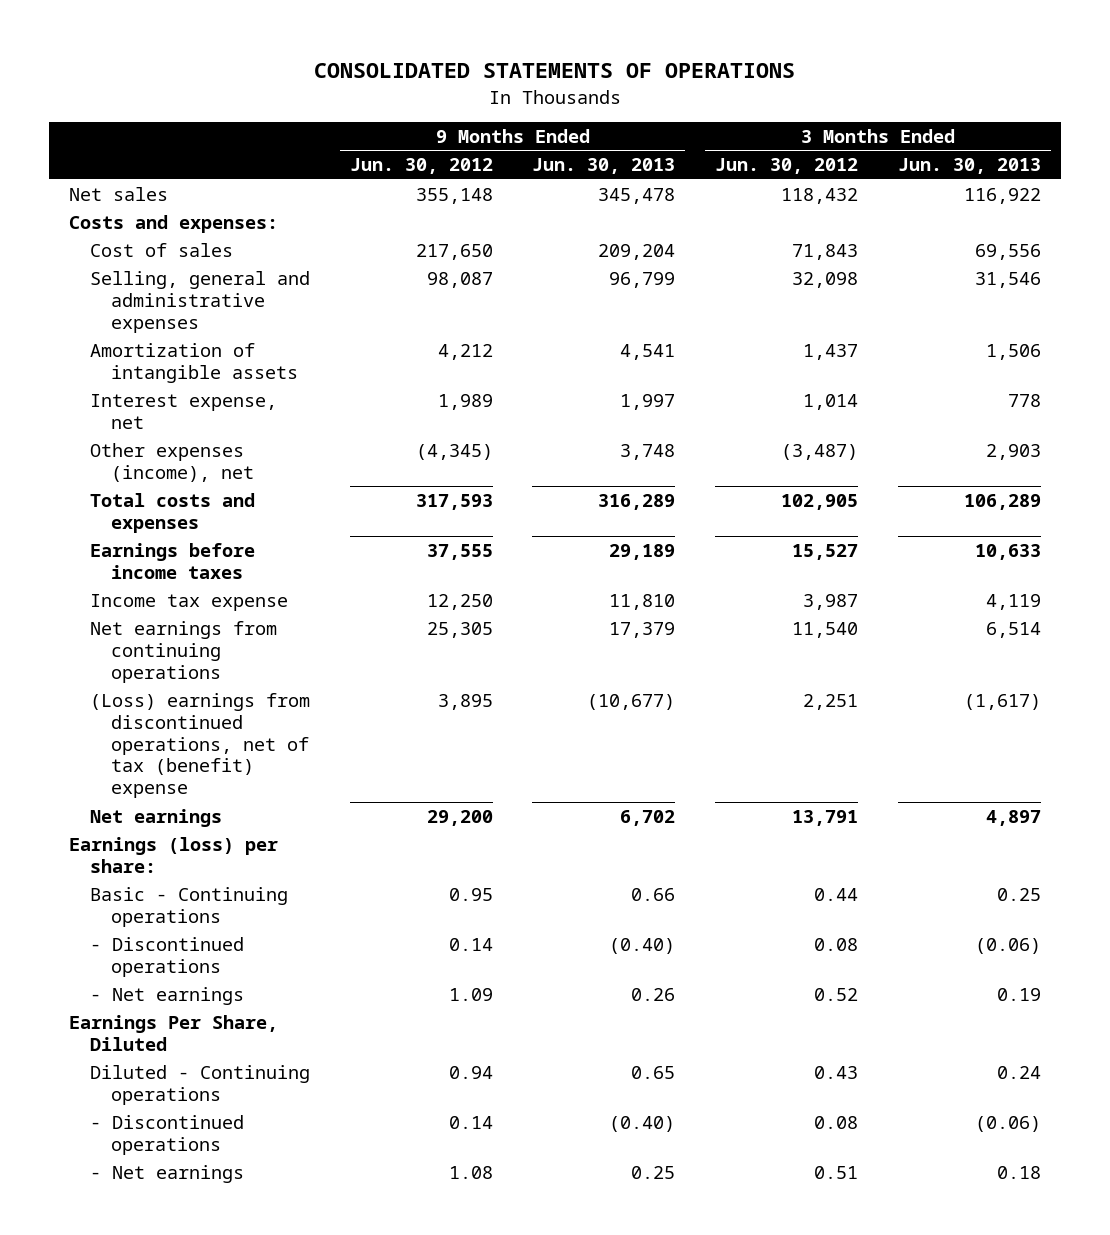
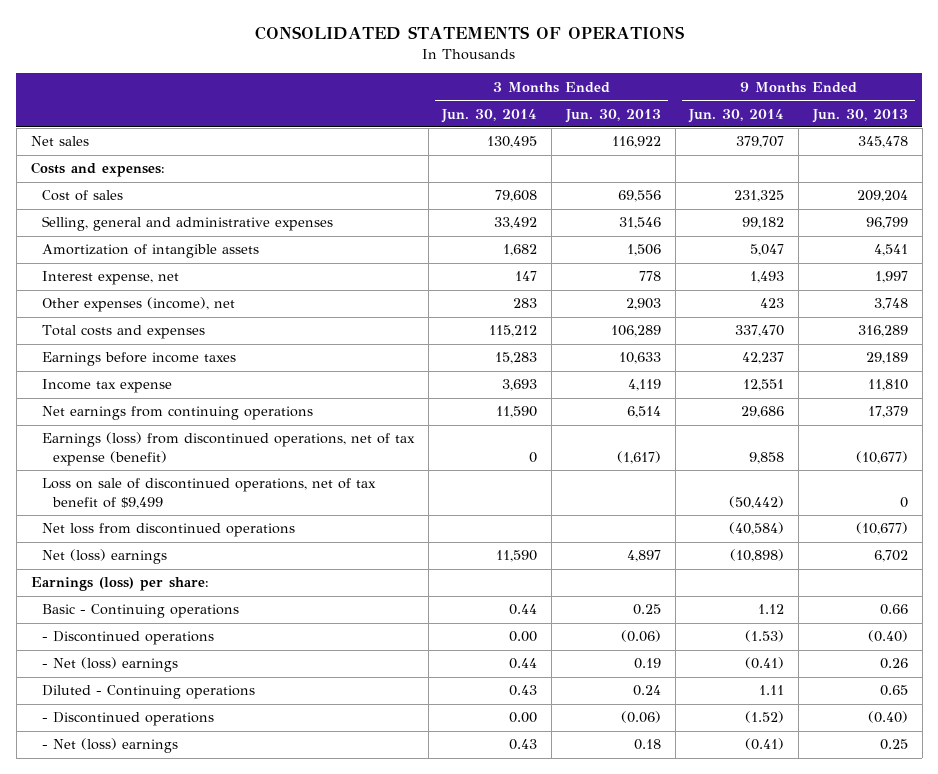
- | 9 Months Ended Jun. 30, 2012 | 9 Months Ended Jun. 30, 2013 | 3 Months Ended Jun. 30, 2012 | 3 Months Ended Jun. 30, 2013
+ | 3 Months Ended Jun. 30, 2014 | 3 Months Ended Jun. 30, 2013 | 9 Months Ended Jun. 30, 2014 | 9 Months Ended Jun. 30, 2013
- (Loss) earnings from discontinued operations, net of tax (benefit) expense | 3,895 | (10,677) | 2,251 | (1,617)
- Net earnings | 29,200 | 6,702 | 13,791 | 4,897
+ Earnings (loss) from discontinued operations, net of tax expense (benefit) | 0 | (1,617) | 9,858 | (10,677)
+ Loss on sale of discontinued operations, net of tax benefit of $9,499 | | | (50,442) | 0
+ Net loss from discontinued operations | | | (40,584) | (10,677)
+ Net (loss) earnings | 11,590 | 4,897 | (10,898) | 6,702
- - Net earnings | 1.09 | 0.26 | 0.52 | 0.19
- Earnings Per Share, Diluted
+ - Net (loss) earnings | 0.44 | 0.19 | (0.41) | 0.26
- - Net earnings | 1.08 | 0.25 | 0.51 | 0.18
+ - Net (loss) earnings | 0.43 | 0.18 | (0.41) | 0.25

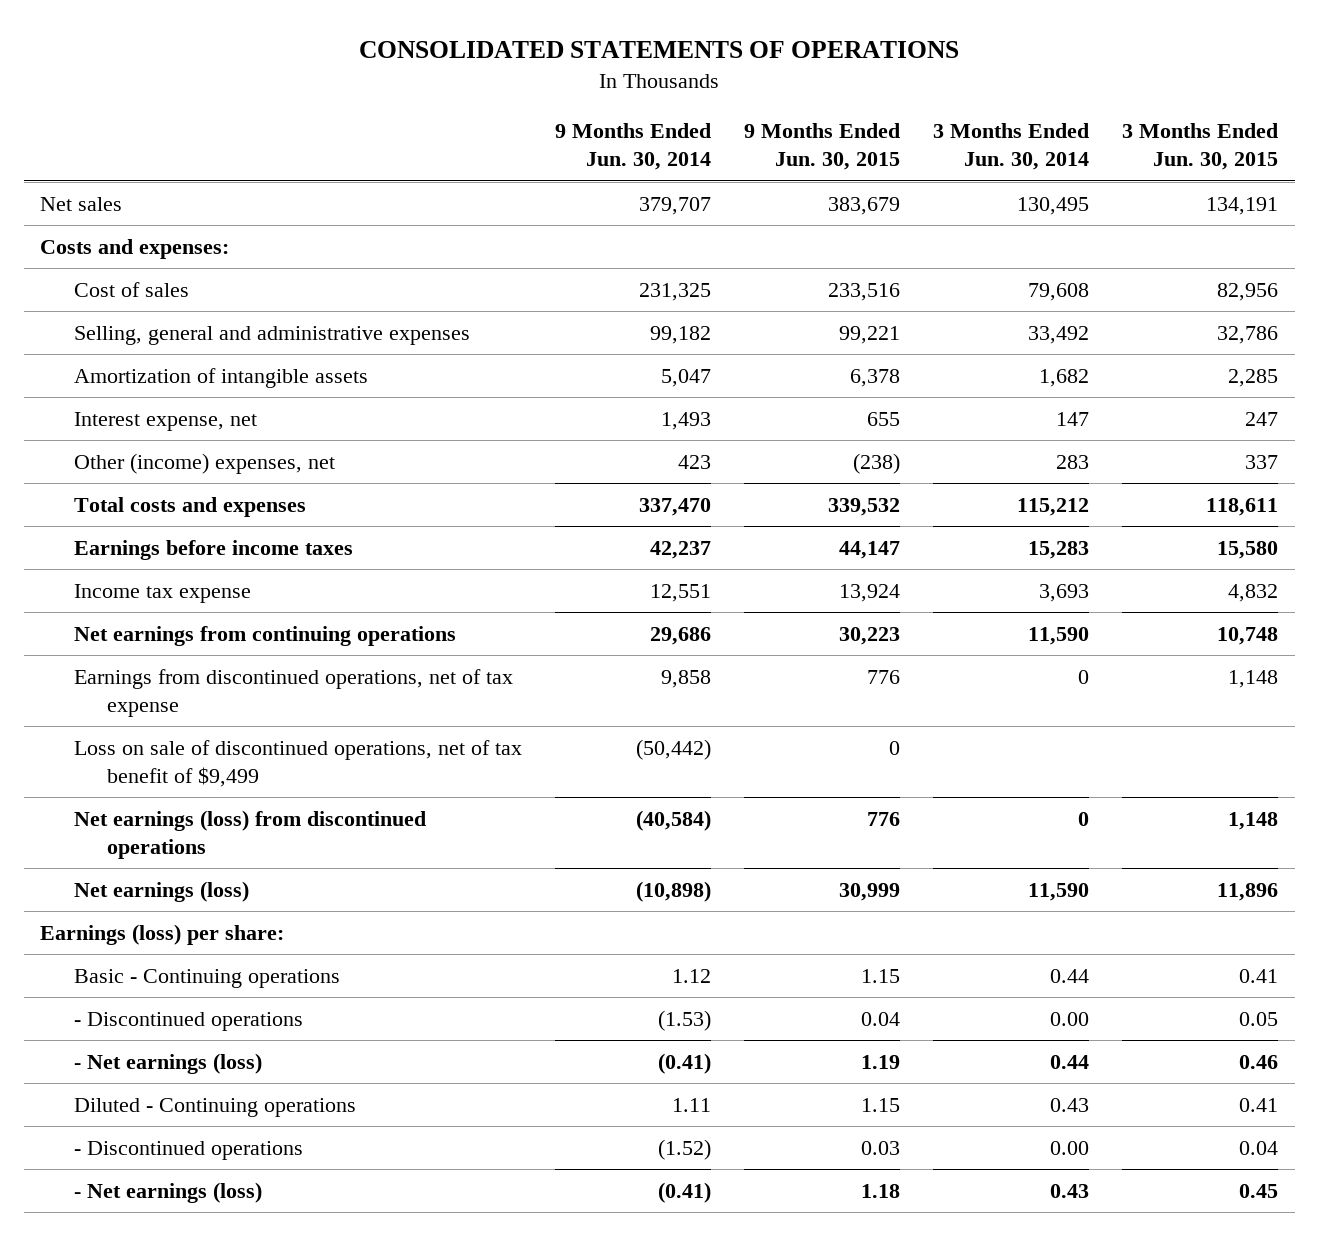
- | 3 Months Ended Jun. 30, 2014 | 3 Months Ended Jun. 30, 2013 | 9 Months Ended Jun. 30, 2014 | 9 Months Ended Jun. 30, 2013
+ | 9 Months Ended Jun. 30, 2014 | 9 Months Ended Jun. 30, 2015 | 3 Months Ended Jun. 30, 2014 | 3 Months Ended Jun. 30, 2015
- Other expenses (income), net | 283 | 2,903 | 423 | 3,748
+ Other (income) expenses, net | 423 | (238) | 283 | 337
- Earnings (loss) from discontinued operations, net of tax expense (benefit) | 0 | (1,617) | 9,858 | (10,677)
+ Earnings from discontinued operations, net of tax expense | 9,858 | 776 | 0 | 1,148
- Net loss from discontinued operations | | | (40,584) | (10,677)
- Net (loss) earnings | 11,590 | 4,897 | (10,898) | 6,702
+ Net earnings (loss) from discontinued operations | (40,584) | 776 | 0 | 1,148
+ Net earnings (loss) | (10,898) | 30,999 | 11,590 | 11,896
- - Net (loss) earnings | 0.44 | 0.19 | (0.41) | 0.26
+ - Net earnings (loss) | (0.41) | 1.19 | 0.44 | 0.46
- - Net (loss) earnings | 0.43 | 0.18 | (0.41) | 0.25
+ - Net earnings (loss) | (0.41) | 1.18 | 0.43 | 0.45

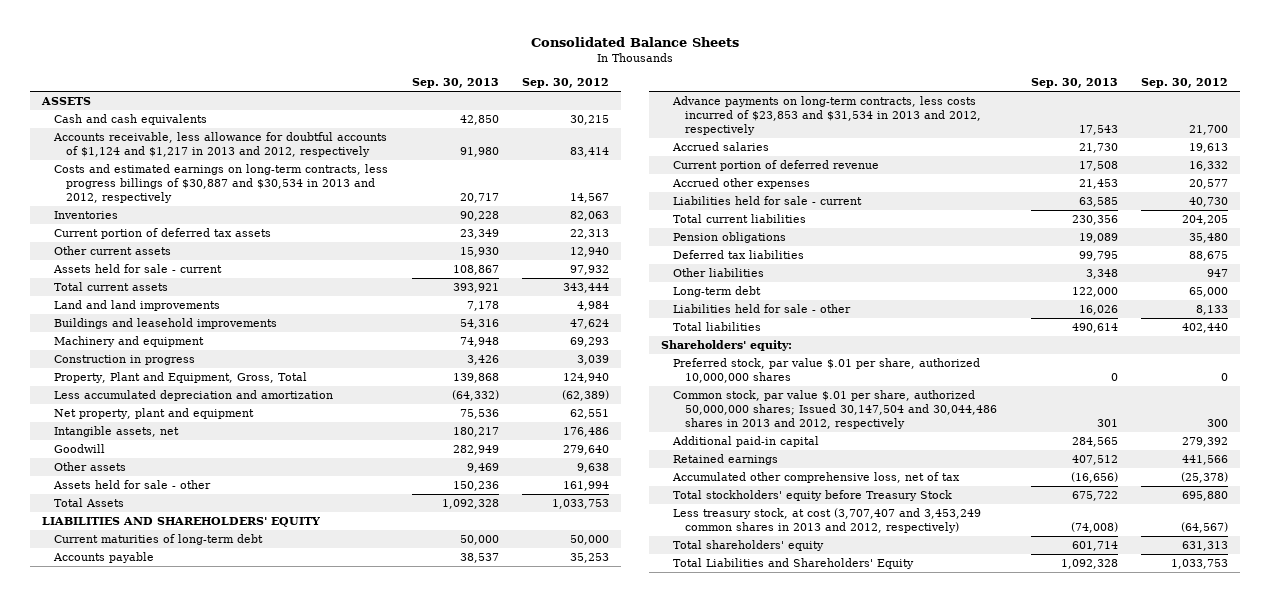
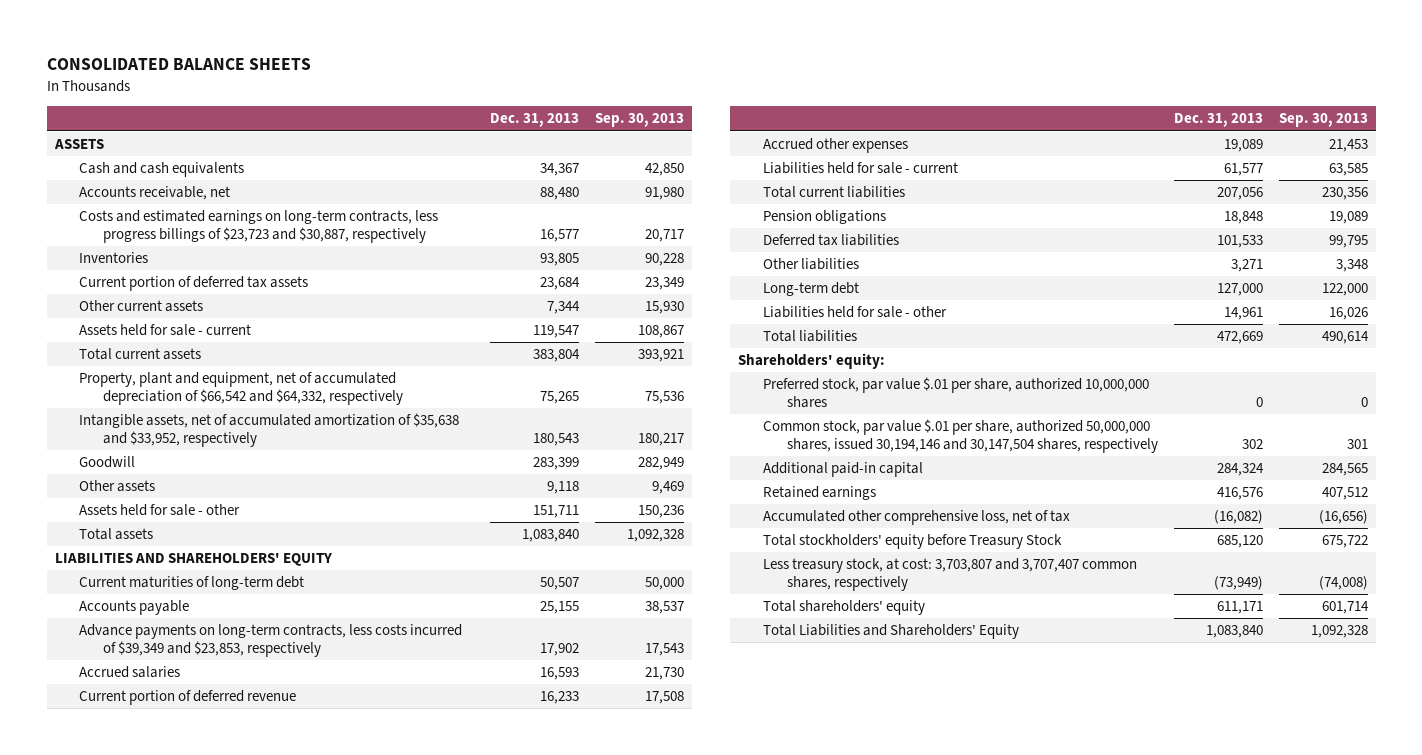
- Consolidated Balance Sheets
+ CONSOLIDATED BALANCE SHEETS
- | Sep. 30, 2013 | Sep. 30, 2012
+ | Dec. 31, 2013 | Sep. 30, 2013
- Accounts receivable, less allowance for doubtful accounts of $1,124 and $1,217 in 2013 and 2012, respectively | 91,980 | 83,414
- Costs and estimated earnings on long-term contracts, less progress billings of $30,887 and $30,534 in 2013 and 2012, respectively | 20,717 | 14,567
+ Accounts receivable, net | 88,480 | 91,980
+ Costs and estimated earnings on long-term contracts, less progress billings of $23,723 and $30,887, respectively | 16,577 | 20,717
- Land and land improvements | 7,178 | 4,984
- Buildings and leasehold improvements | 54,316 | 47,624
- Machinery and equipment | 74,948 | 69,293
- Construction in progress | 3,426 | 3,039
- Property, Plant and Equipment, Gross, Total | 139,868 | 124,940
- Less accumulated depreciation and amortization | (64,332) | (62,389)
- Net property, plant and equipment | 75,536 | 62,551
- Intangible assets, net | 180,217 | 176,486
+ Property, plant and equipment, net of accumulated depreciation of $66,542 and $64,332, respectively | 75,265 | 75,536
+ Intangible assets, net of accumulated amortization of $35,638 and $33,952, respectively | 180,543 | 180,217
- Total Assets | 1,092,328 | 1,033,753
+ Total assets | 1,083,840 | 1,092,328
- Advance payments on long-term contracts, less costs incurred of $23,853 and $31,534 in 2013 and 2012, respectively | 17,543 | 21,700
+ Advance payments on long-term contracts, less costs incurred of $39,349 and $23,853, respectively | 17,902 | 17,543
- Common stock, par value $.01 per share, authorized 50,000,000 shares; Issued 30,147,504 and 30,044,486 shares in 2013 and 2012, respectively | 301 | 300
+ Common stock, par value $.01 per share, authorized 50,000,000 shares, issued 30,194,146 and 30,147,504 shares, respectively | 302 | 301
- Less treasury stock, at cost (3,707,407 and 3,453,249 common shares in 2013 and 2012, respectively) | (74,008) | (64,567)
+ Less treasury stock, at cost: 3,703,807 and 3,707,407 common shares, respectively | (73,949) | (74,008)

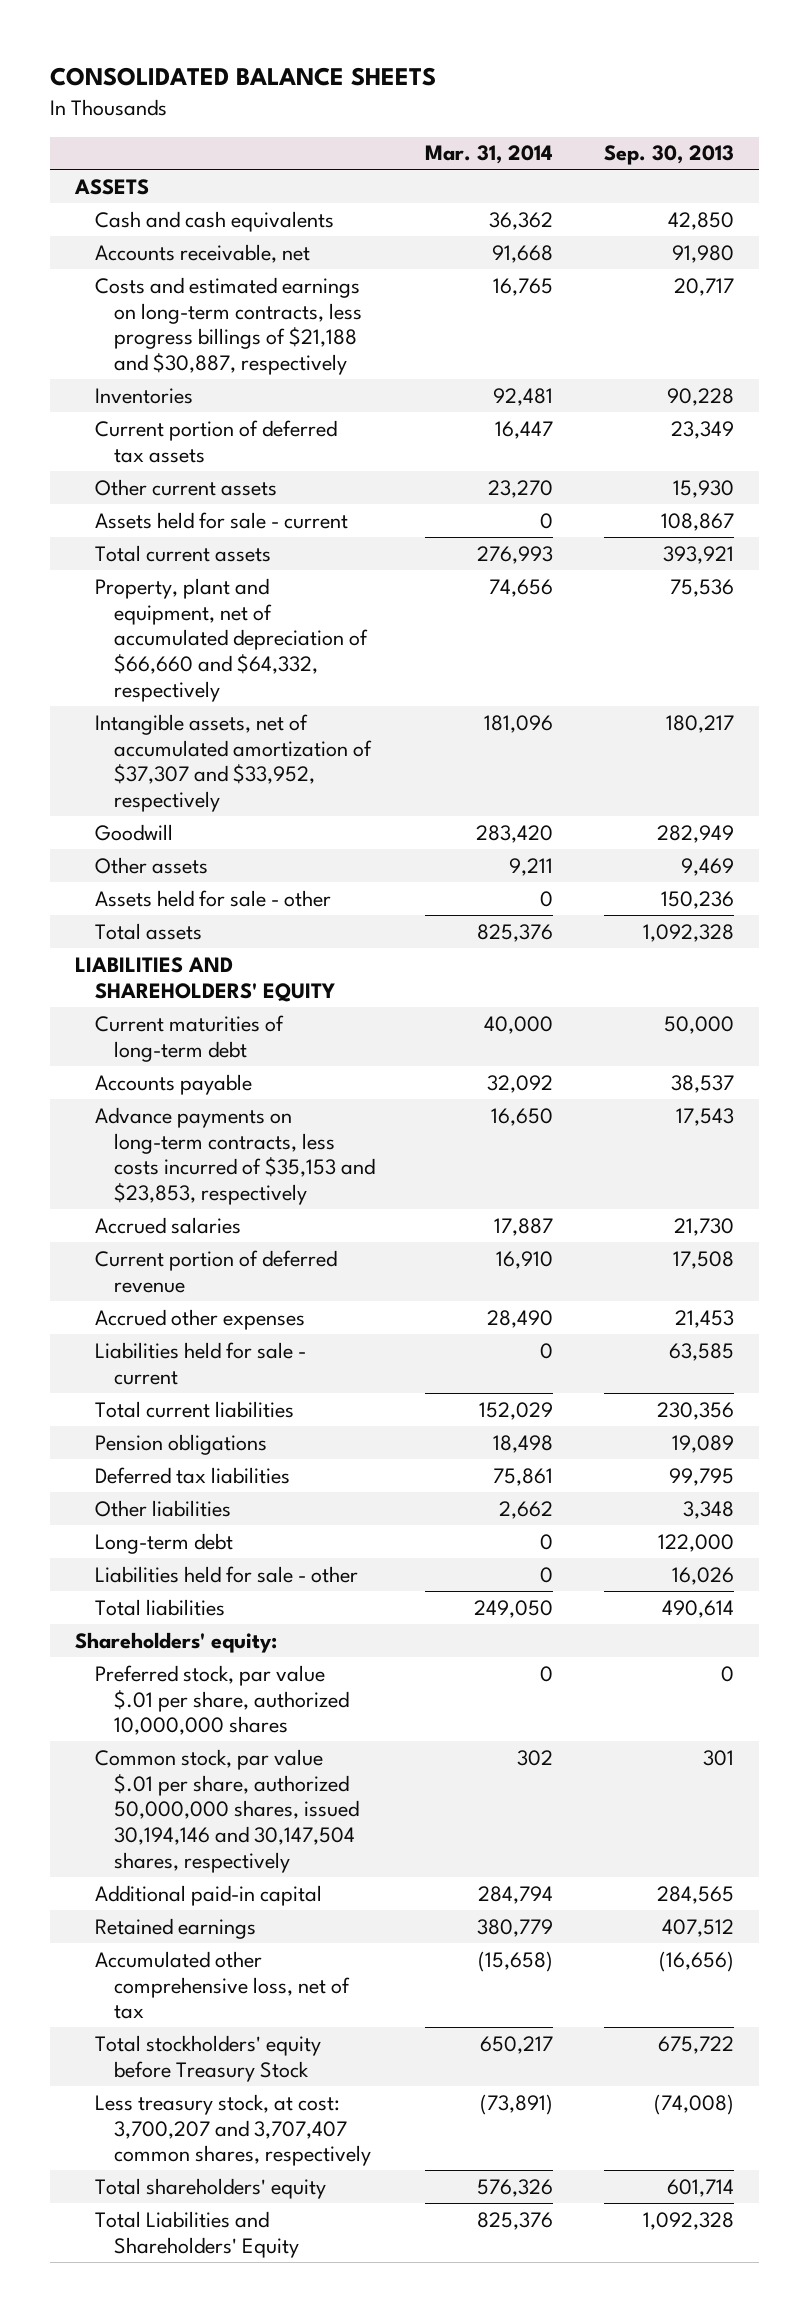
- | Dec. 31, 2013 | Sep. 30, 2013
+ | Mar. 31, 2014 | Sep. 30, 2013
- Costs and estimated earnings on long-term contracts, less progress billings of $23,723 and $30,887, respectively | 16,577 | 20,717
+ Costs and estimated earnings on long-term contracts, less progress billings of $21,188 and $30,887, respectively | 16,765 | 20,717
- Property, plant and equipment, net of accumulated depreciation of $66,542 and $64,332, respectively | 75,265 | 75,536
- Intangible assets, net of accumulated amortization of $35,638 and $33,952, respectively | 180,543 | 180,217
+ Property, plant and equipment, net of accumulated depreciation of $66,660 and $64,332, respectively | 74,656 | 75,536
+ Intangible assets, net of accumulated amortization of $37,307 and $33,952, respectively | 181,096 | 180,217
- Advance payments on long-term contracts, less costs incurred of $39,349 and $23,853, respectively | 17,902 | 17,543
+ Advance payments on long-term contracts, less costs incurred of $35,153 and $23,853, respectively | 16,650 | 17,543
- Less treasury stock, at cost: 3,703,807 and 3,707,407 common shares, respectively | (73,949) | (74,008)
+ Less treasury stock, at cost: 3,700,207 and 3,707,407 common shares, respectively | (73,891) | (74,008)

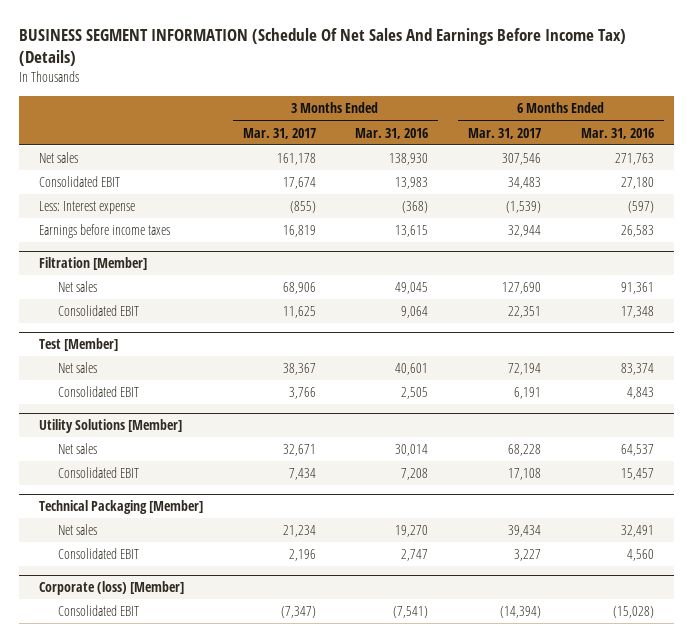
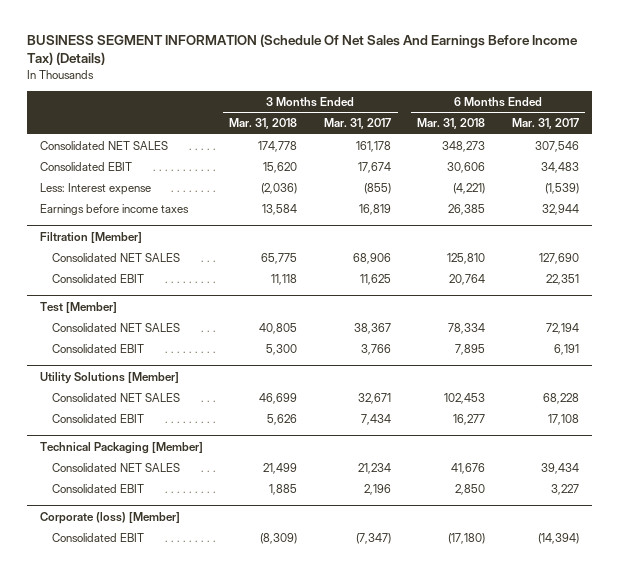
- | 3 Months Ended Mar. 31, 2017 | 3 Months Ended Mar. 31, 2016 | 6 Months Ended Mar. 31, 2017 | 6 Months Ended Mar. 31, 2016
+ | 3 Months Ended Mar. 31, 2018 | 3 Months Ended Mar. 31, 2017 | 6 Months Ended Mar. 31, 2018 | 6 Months Ended Mar. 31, 2017
- Net sales | 161,178 | 138,930 | 307,546 | 271,763
+ Consolidated NET SALES | 174,778 | 161,178 | 348,273 | 307,546
@ Filtration [Member]
- Net sales | 68,906 | 49,045 | 127,690 | 91,361
+ Consolidated NET SALES | 65,775 | 68,906 | 125,810 | 127,690
@ Test [Member]
- Net sales | 38,367 | 40,601 | 72,194 | 83,374
+ Consolidated NET SALES | 40,805 | 38,367 | 78,334 | 72,194
@ Utility Solutions [Member]
- Net sales | 32,671 | 30,014 | 68,228 | 64,537
+ Consolidated NET SALES | 46,699 | 32,671 | 102,453 | 68,228
@ Technical Packaging [Member]
- Net sales | 21,234 | 19,270 | 39,434 | 32,491
+ Consolidated NET SALES | 21,499 | 21,234 | 41,676 | 39,434

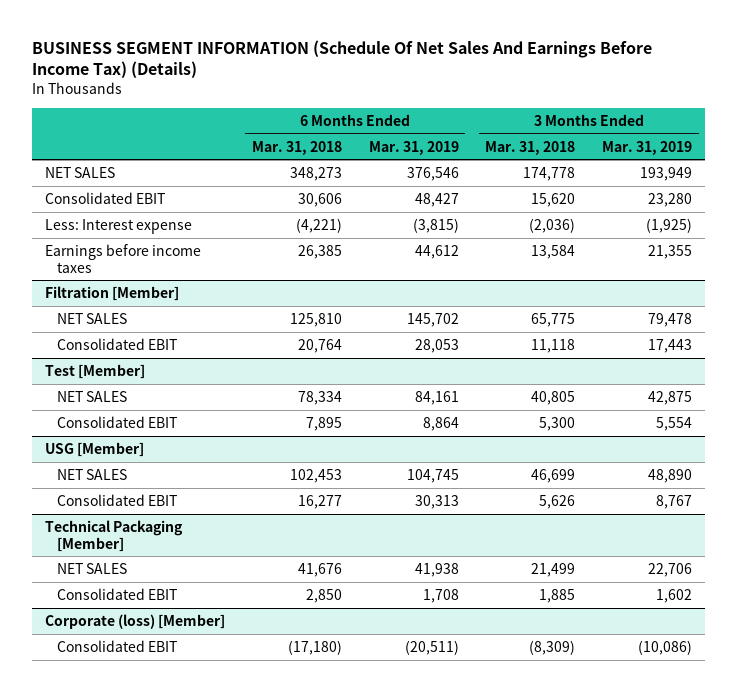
- | 3 Months Ended Mar. 31, 2018 | 3 Months Ended Mar. 31, 2017 | 6 Months Ended Mar. 31, 2018 | 6 Months Ended Mar. 31, 2017
+ | 6 Months Ended Mar. 31, 2018 | 6 Months Ended Mar. 31, 2019 | 3 Months Ended Mar. 31, 2018 | 3 Months Ended Mar. 31, 2019
- Consolidated NET SALES | 174,778 | 161,178 | 348,273 | 307,546
+ NET SALES | 348,273 | 376,546 | 174,778 | 193,949
@ Filtration [Member]
- Consolidated NET SALES | 65,775 | 68,906 | 125,810 | 127,690
+ NET SALES | 125,810 | 145,702 | 65,775 | 79,478
@ Test [Member]
- Consolidated NET SALES | 40,805 | 38,367 | 78,334 | 72,194
+ NET SALES | 78,334 | 84,161 | 40,805 | 42,875
- Utility Solutions [Member]
- Consolidated NET SALES | 46,699 | 32,671 | 102,453 | 68,228
+ USG [Member]
+ NET SALES | 102,453 | 104,745 | 46,699 | 48,890
@ Technical Packaging [Member]
- Consolidated NET SALES | 21,499 | 21,234 | 41,676 | 39,434
+ NET SALES | 41,676 | 41,938 | 21,499 | 22,706

